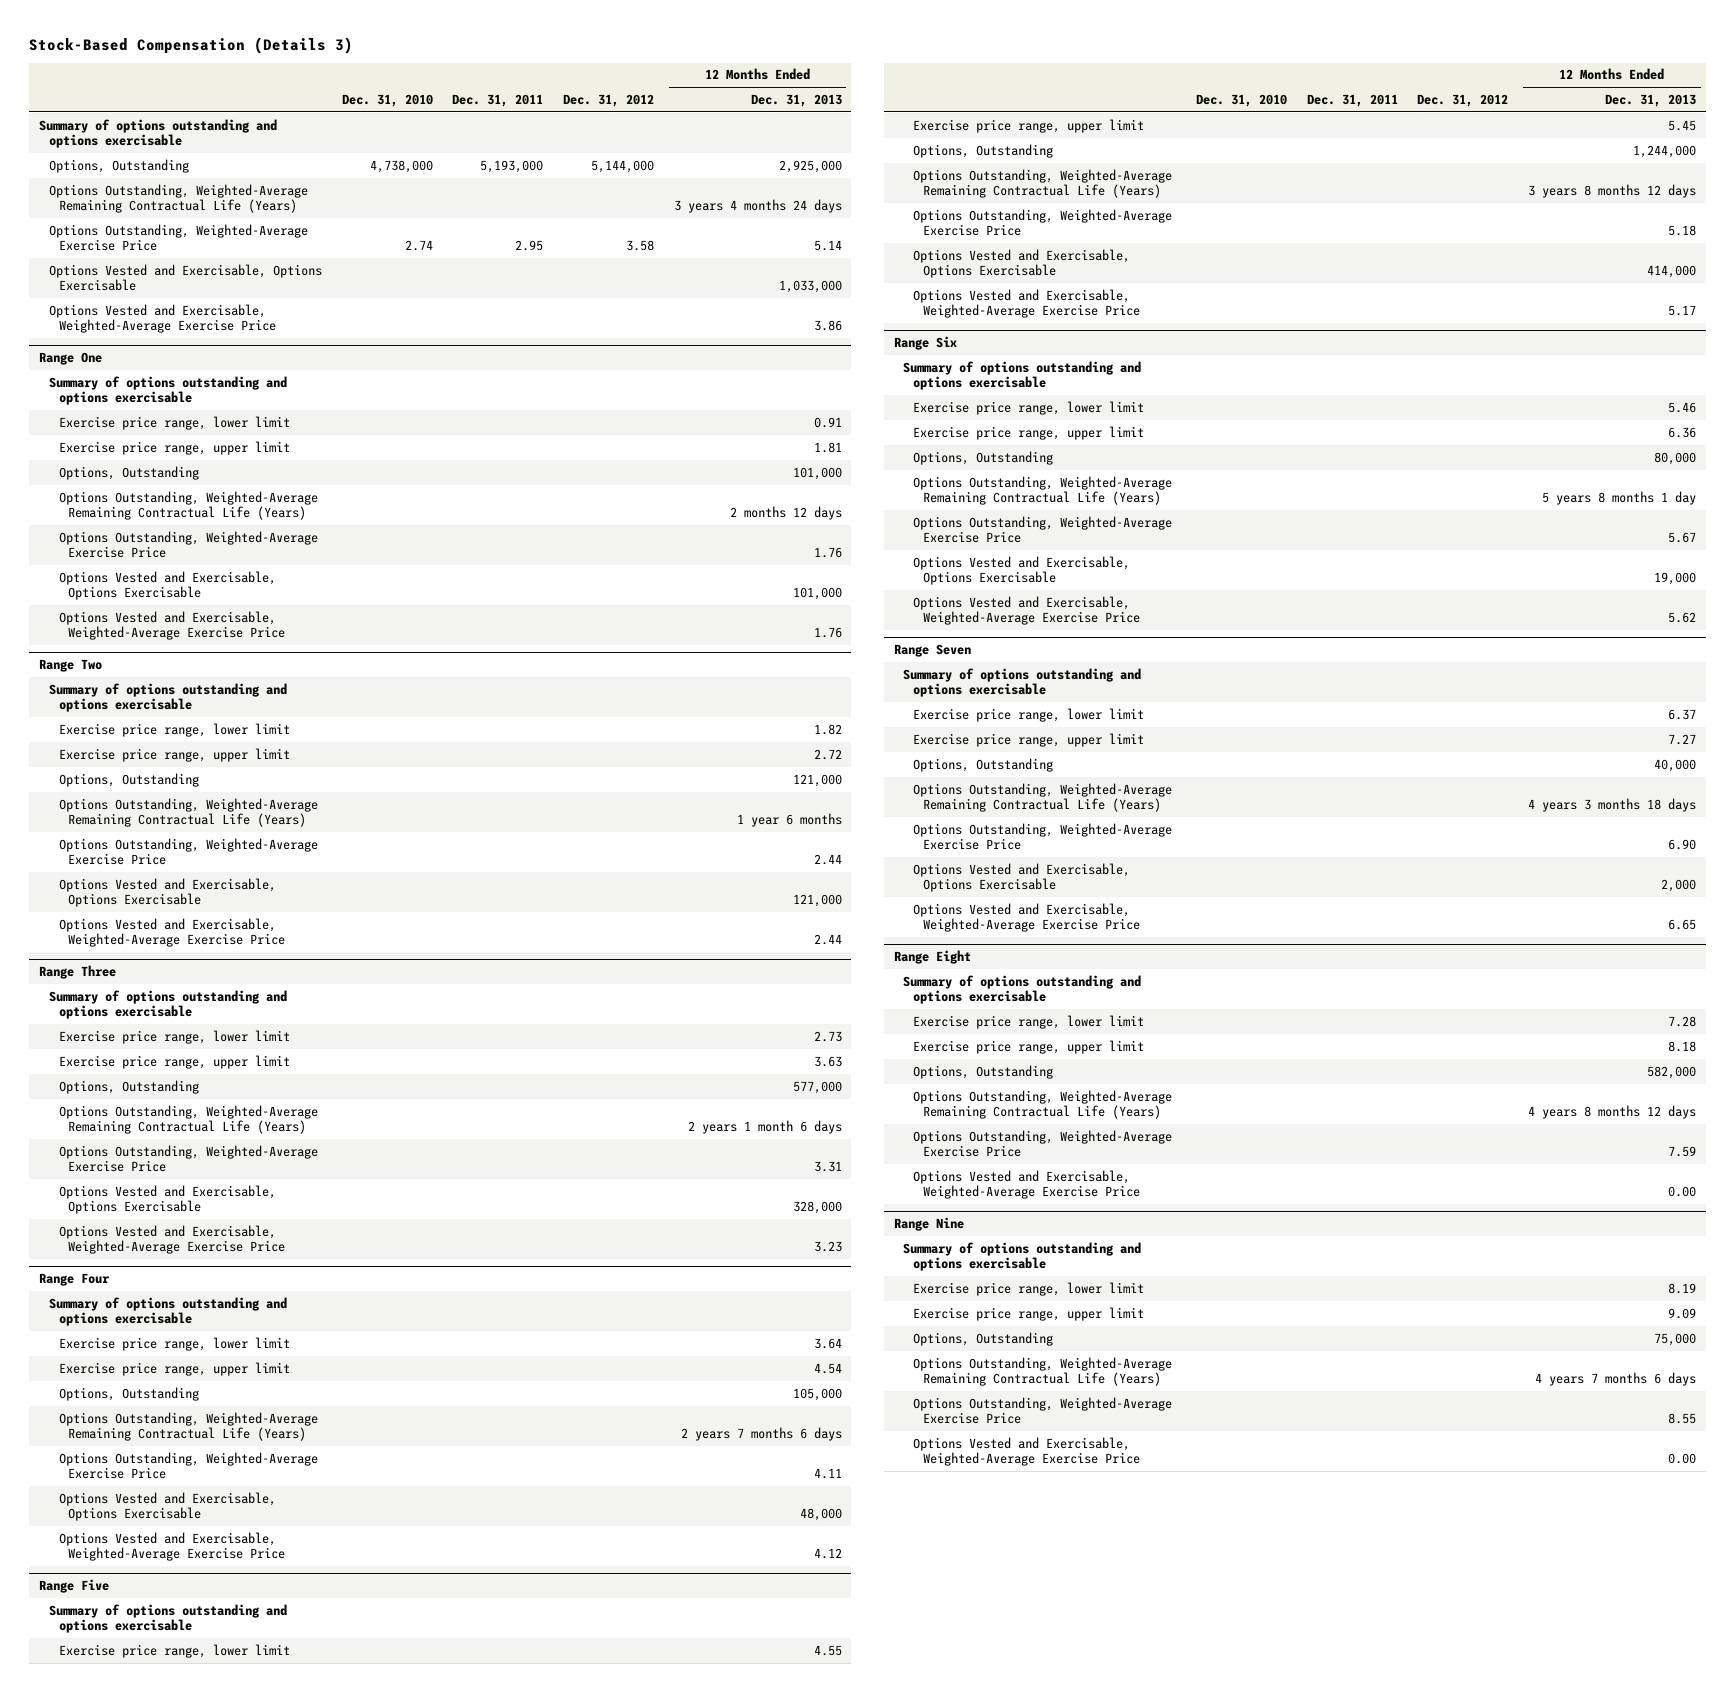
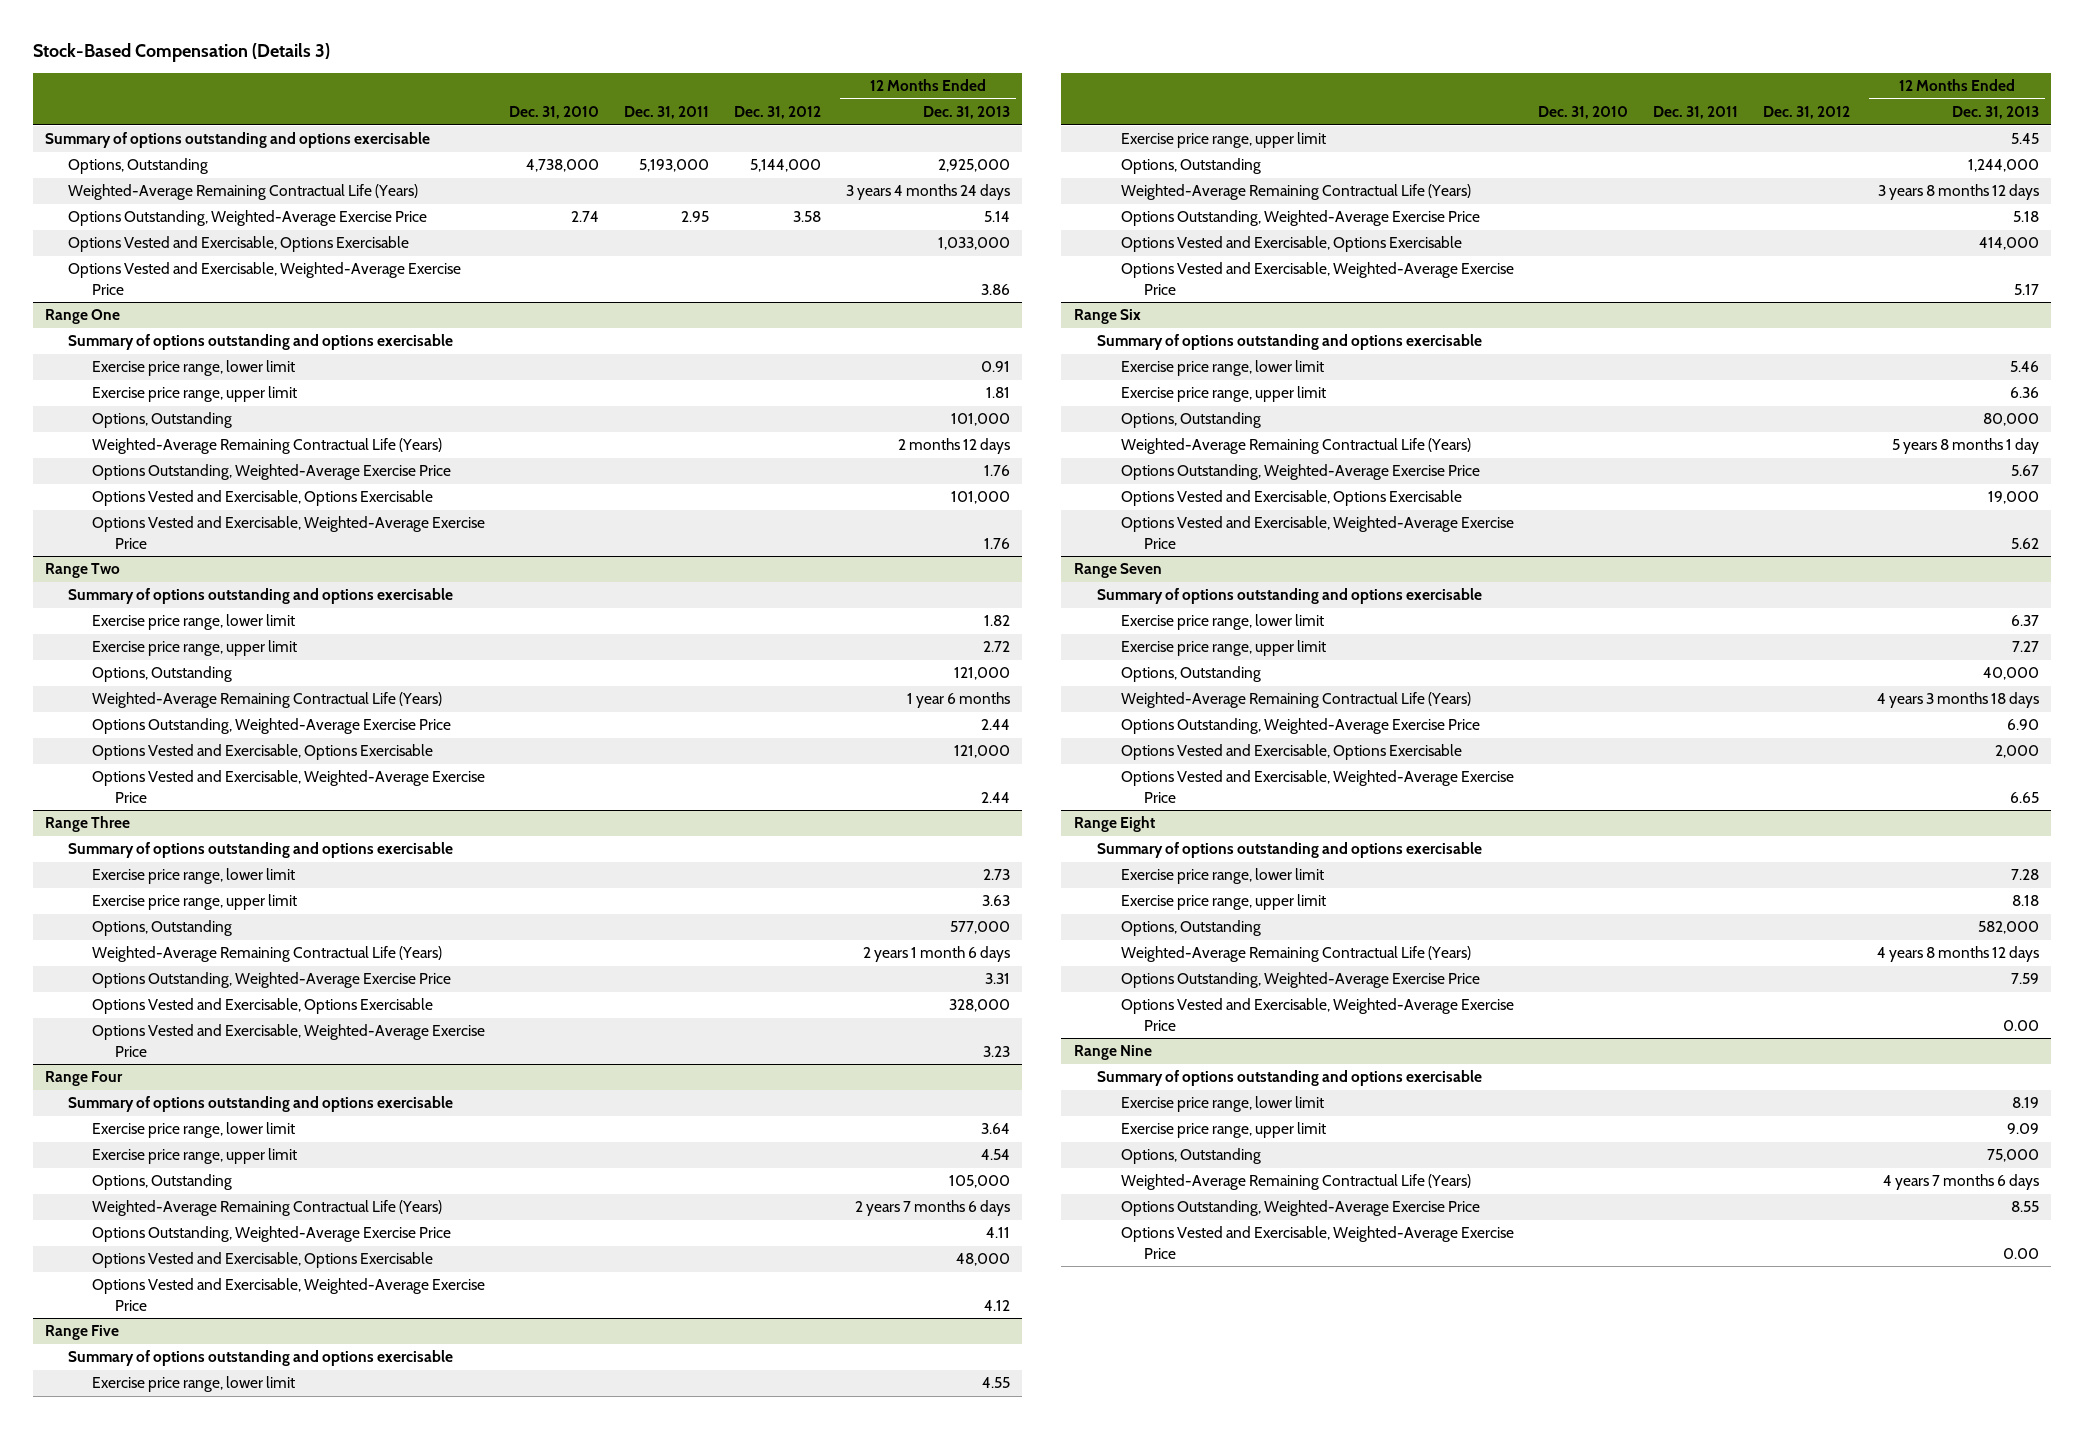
- Options Outstanding, Weighted-Average Remaining Contractual Life (Years) | | | | 3 years 4 months 24 days
+ Weighted-Average Remaining Contractual Life (Years) | | | | 3 years 4 months 24 days
@ Range One
- Options Outstanding, Weighted-Average Remaining Contractual Life (Years) | | | | 2 months 12 days
+ Weighted-Average Remaining Contractual Life (Years) | | | | 2 months 12 days
@ Range Two
- Options Outstanding, Weighted-Average Remaining Contractual Life (Years) | | | | 1 year 6 months
+ Weighted-Average Remaining Contractual Life (Years) | | | | 1 year 6 months
@ Range Three
- Options Outstanding, Weighted-Average Remaining Contractual Life (Years) | | | | 2 years 1 month 6 days
+ Weighted-Average Remaining Contractual Life (Years) | | | | 2 years 1 month 6 days
@ Range Four
- Options Outstanding, Weighted-Average Remaining Contractual Life (Years) | | | | 2 years 7 months 6 days
+ Weighted-Average Remaining Contractual Life (Years) | | | | 2 years 7 months 6 days
@ Range Five
- Options Outstanding, Weighted-Average Remaining Contractual Life (Years) | | | | 3 years 8 months 12 days
+ Weighted-Average Remaining Contractual Life (Years) | | | | 3 years 8 months 12 days
@ Range Six
- Options Outstanding, Weighted-Average Remaining Contractual Life (Years) | | | | 5 years 8 months 1 day
+ Weighted-Average Remaining Contractual Life (Years) | | | | 5 years 8 months 1 day
@ Range Seven
- Options Outstanding, Weighted-Average Remaining Contractual Life (Years) | | | | 4 years 3 months 18 days
+ Weighted-Average Remaining Contractual Life (Years) | | | | 4 years 3 months 18 days
@ Range Eight
- Options Outstanding, Weighted-Average Remaining Contractual Life (Years) | | | | 4 years 8 months 12 days
+ Weighted-Average Remaining Contractual Life (Years) | | | | 4 years 8 months 12 days
@ Range Nine
- Options Outstanding, Weighted-Average Remaining Contractual Life (Years) | | | | 4 years 7 months 6 days
+ Weighted-Average Remaining Contractual Life (Years) | | | | 4 years 7 months 6 days

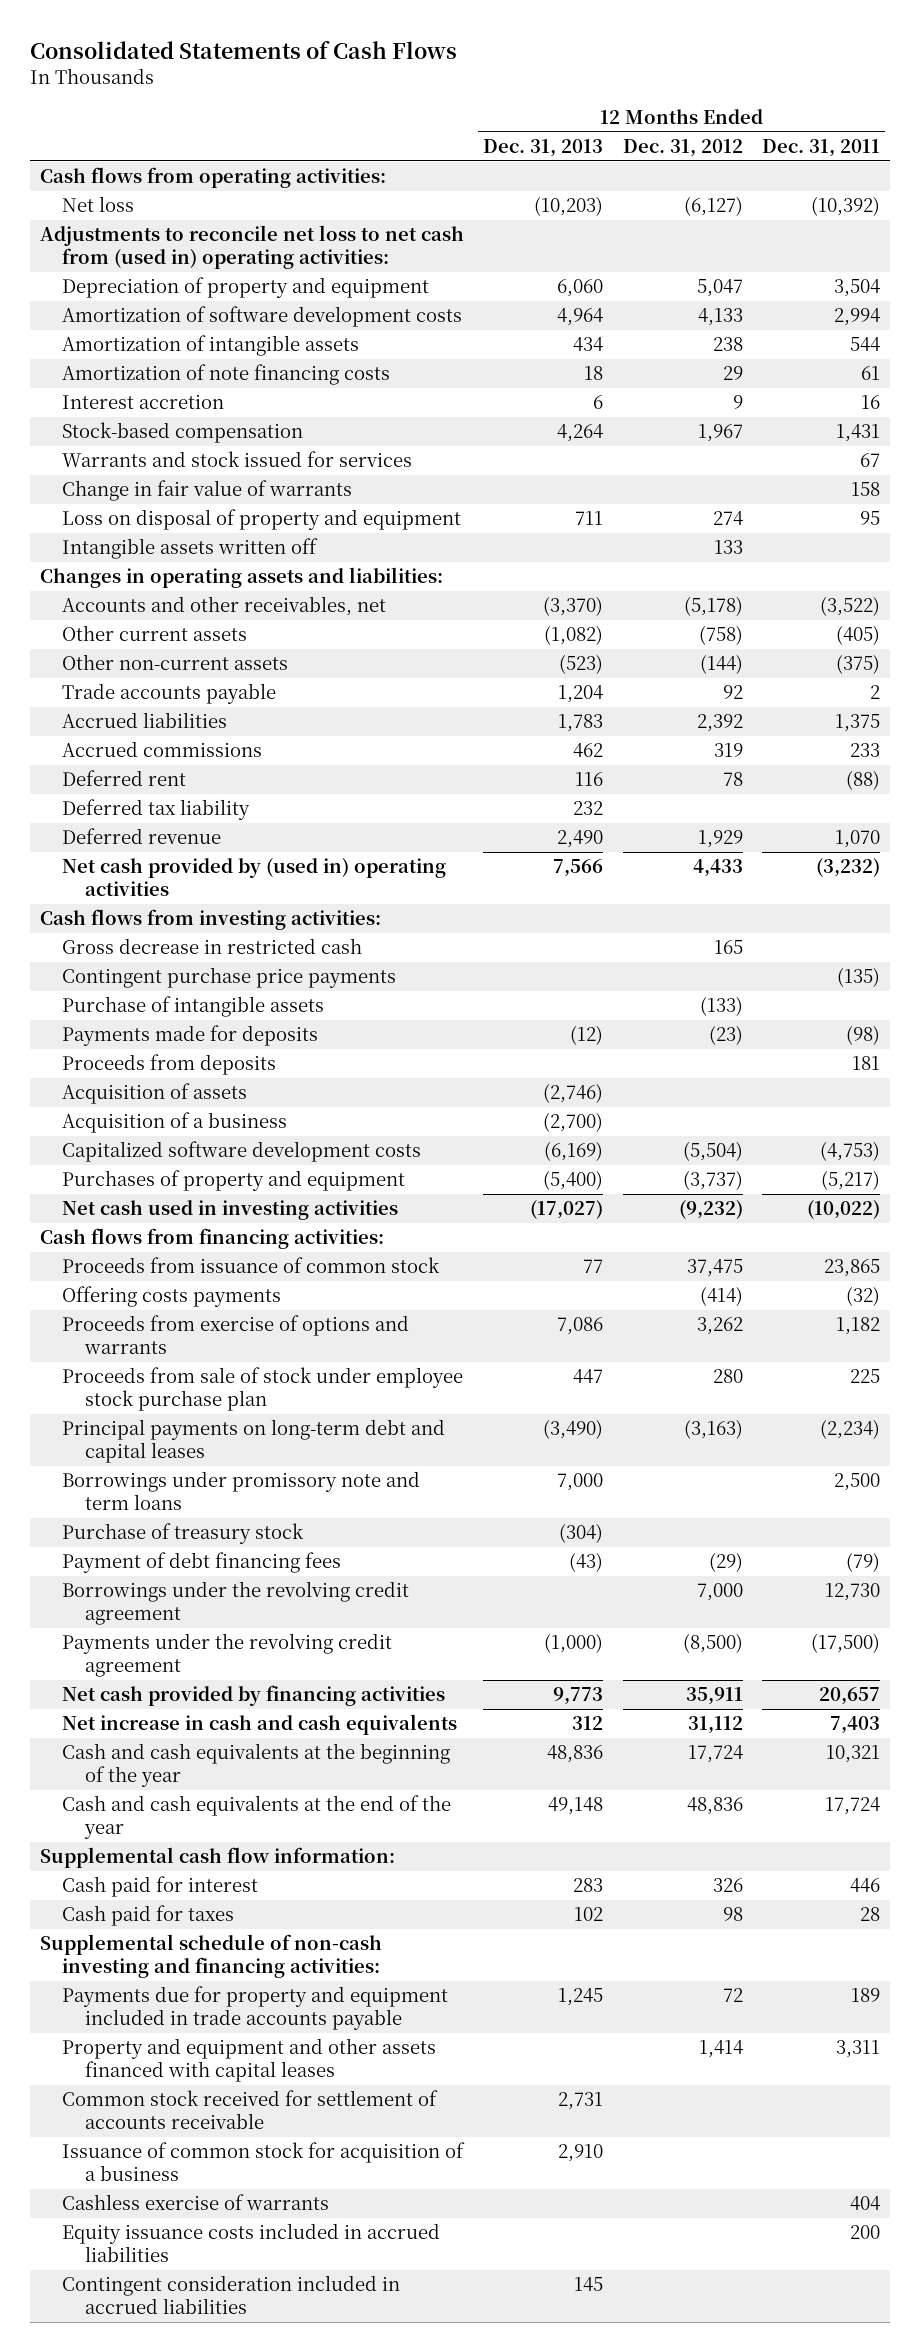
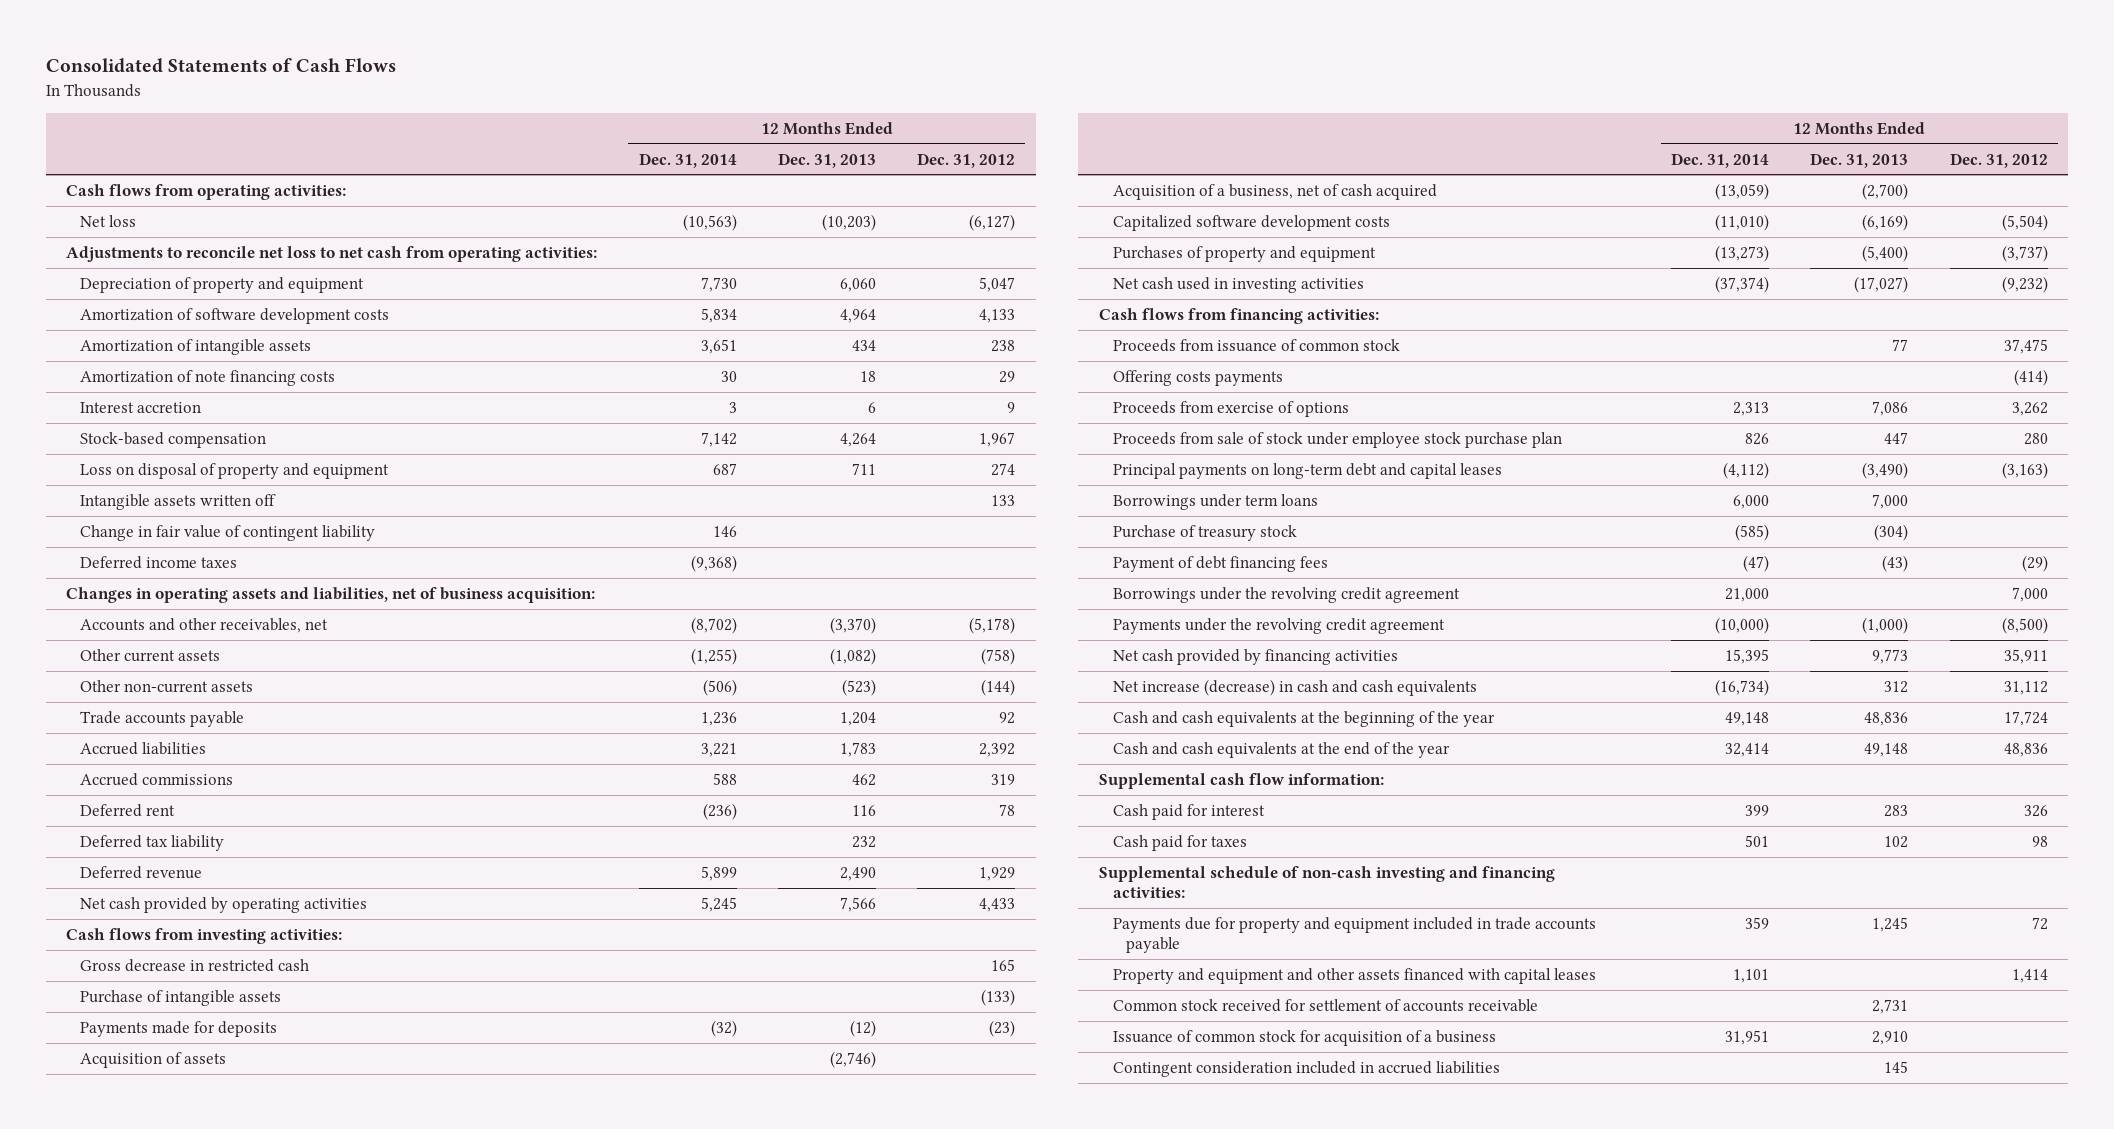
- | 12 Months Ended Dec. 31, 2013 | 12 Months Ended Dec. 31, 2012 | 12 Months Ended Dec. 31, 2011
+ | 12 Months Ended Dec. 31, 2014 | 12 Months Ended Dec. 31, 2013 | 12 Months Ended Dec. 31, 2012
- Adjustments to reconcile net loss to net cash from (used in) operating activities:
+ Adjustments to reconcile net loss to net cash from operating activities:
- Warrants and stock issued for services | | | 67
- Change in fair value of warrants | | | 158
- Changes in operating assets and liabilities:
+ Change in fair value of contingent liability | 146 | |
+ Deferred income taxes | (9,368) | |
+ Changes in operating assets and liabilities, net of business acquisition:
- Net cash provided by (used in) operating activities | 7,566 | 4,433 | (3,232)
+ Net cash provided by operating activities | 5,245 | 7,566 | 4,433
- Contingent purchase price payments | | | (135)
- Proceeds from deposits | | | 181
- Acquisition of a business | (2,700) | |
+ Acquisition of a business, net of cash acquired | (13,059) | (2,700) |
- Proceeds from exercise of options and warrants | 7,086 | 3,262 | 1,182
+ Proceeds from exercise of options | 2,313 | 7,086 | 3,262
- Borrowings under promissory note and term loans | 7,000 | | 2,500
+ Borrowings under term loans | 6,000 | 7,000 |
- Net increase in cash and cash equivalents | 312 | 31,112 | 7,403
+ Net increase (decrease) in cash and cash equivalents | (16,734) | 312 | 31,112
- Cashless exercise of warrants | | | 404
- Equity issuance costs included in accrued liabilities | | | 200

